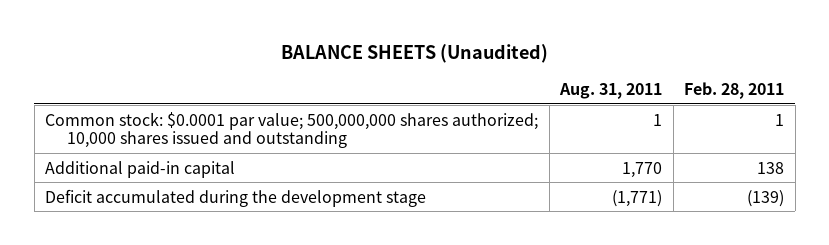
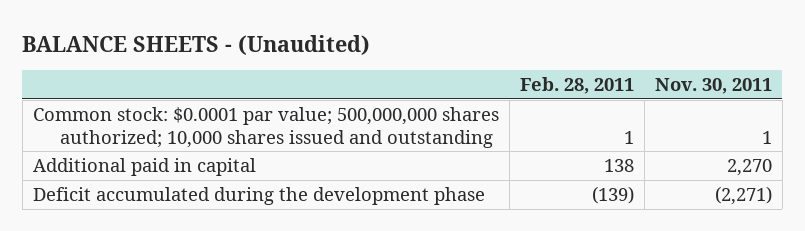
- BALANCE SHEETS (Unaudited)
+ BALANCE SHEETS - (Unaudited)
- | Aug. 31, 2011 | Feb. 28, 2011
+ | Feb. 28, 2011 | Nov. 30, 2011
- Additional paid-in capital | 1,770 | 138
- Deficit accumulated during the development stage | (1,771) | (139)
+ Additional paid in capital | 138 | 2,270
+ Deficit accumulated during the development phase | (139) | (2,271)

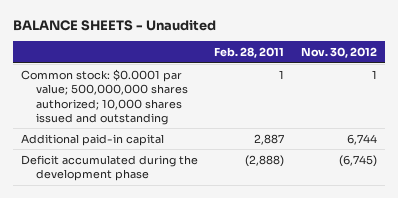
- BALANCE SHEETS - (Unaudited)
+ BALANCE SHEETS - Unaudited
- | Feb. 28, 2011 | Nov. 30, 2011
+ | Feb. 28, 2011 | Nov. 30, 2012
- Additional paid in capital | 138 | 2,270
- Deficit accumulated during the development phase | (139) | (2,271)
+ Additional paid-in capital | 2,887 | 6,744
+ Deficit accumulated during the development phase | (2,888) | (6,745)

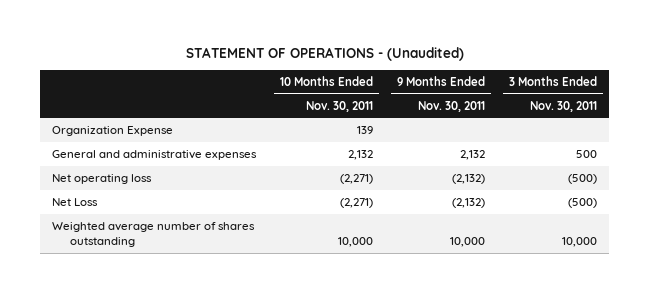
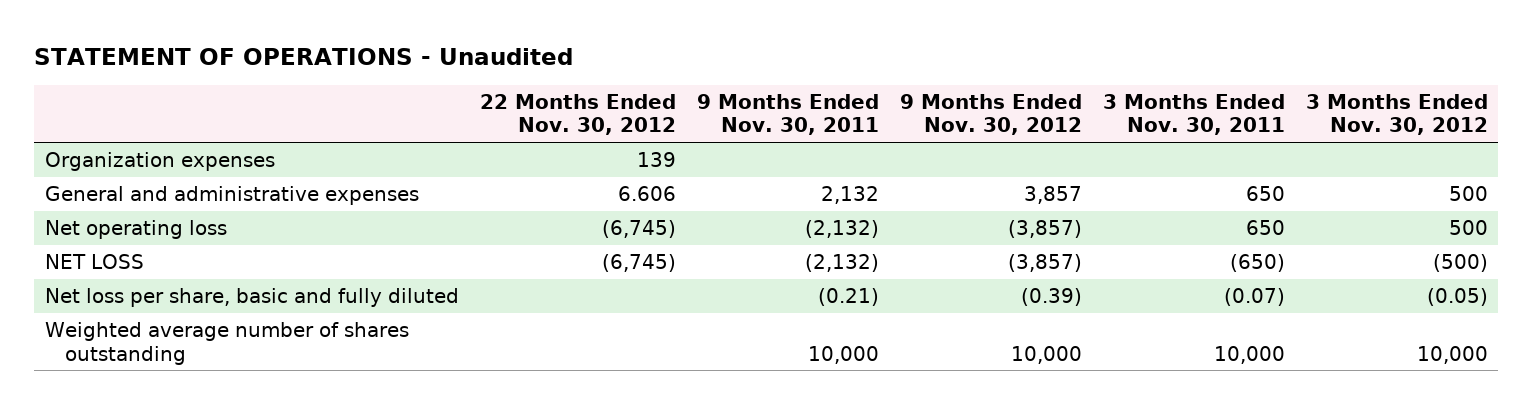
- STATEMENT OF OPERATIONS - (Unaudited)
+ STATEMENT OF OPERATIONS - Unaudited
- | 10 Months Ended Nov. 30, 2011 | 9 Months Ended Nov. 30, 2011 | 3 Months Ended Nov. 30, 2011
+ | 22 Months Ended Nov. 30, 2012 | 9 Months Ended Nov. 30, 2011 | 9 Months Ended Nov. 30, 2012 | 3 Months Ended Nov. 30, 2011 | 3 Months Ended Nov. 30, 2012
- Organization Expense | 139 | |
- General and administrative expenses | 2,132 | 2,132 | 500
- Net operating loss | (2,271) | (2,132) | (500)
- Net Loss | (2,271) | (2,132) | (500)
+ Organization expenses | 139 | | | |
+ General and administrative expenses | 6.606 | 2,132 | 3,857 | 650 | 500
+ Net operating loss | (6,745) | (2,132) | (3,857) | 650 | 500
+ NET LOSS | (6,745) | (2,132) | (3,857) | (650) | (500)
+ Net loss per share, basic and fully diluted | | (0.21) | (0.39) | (0.07) | (0.05)

